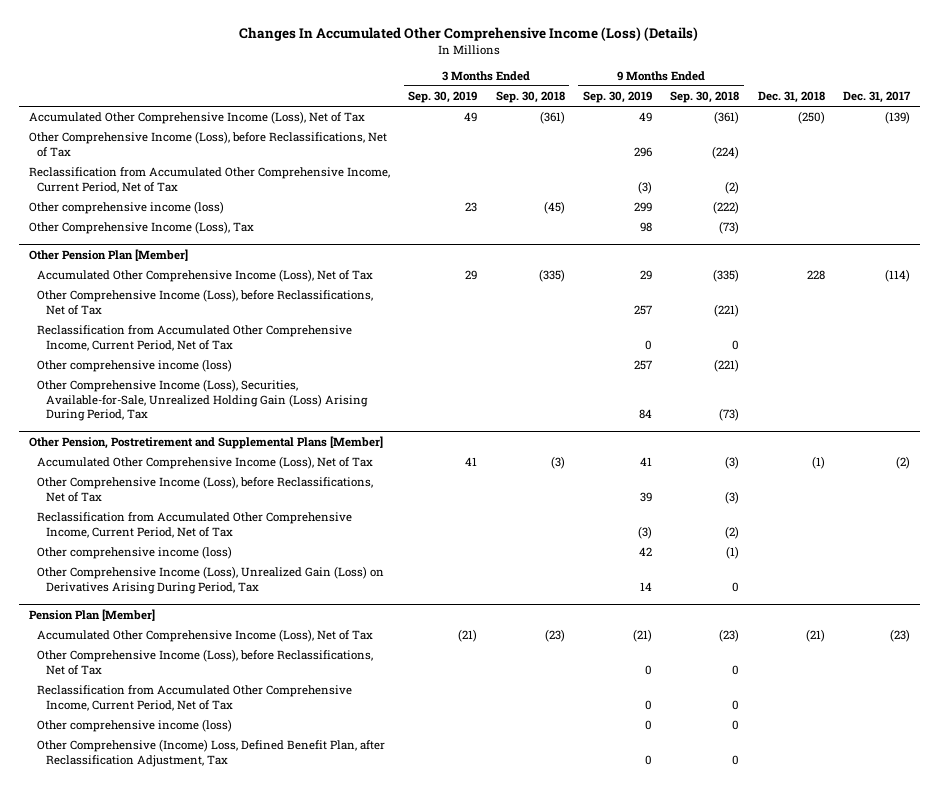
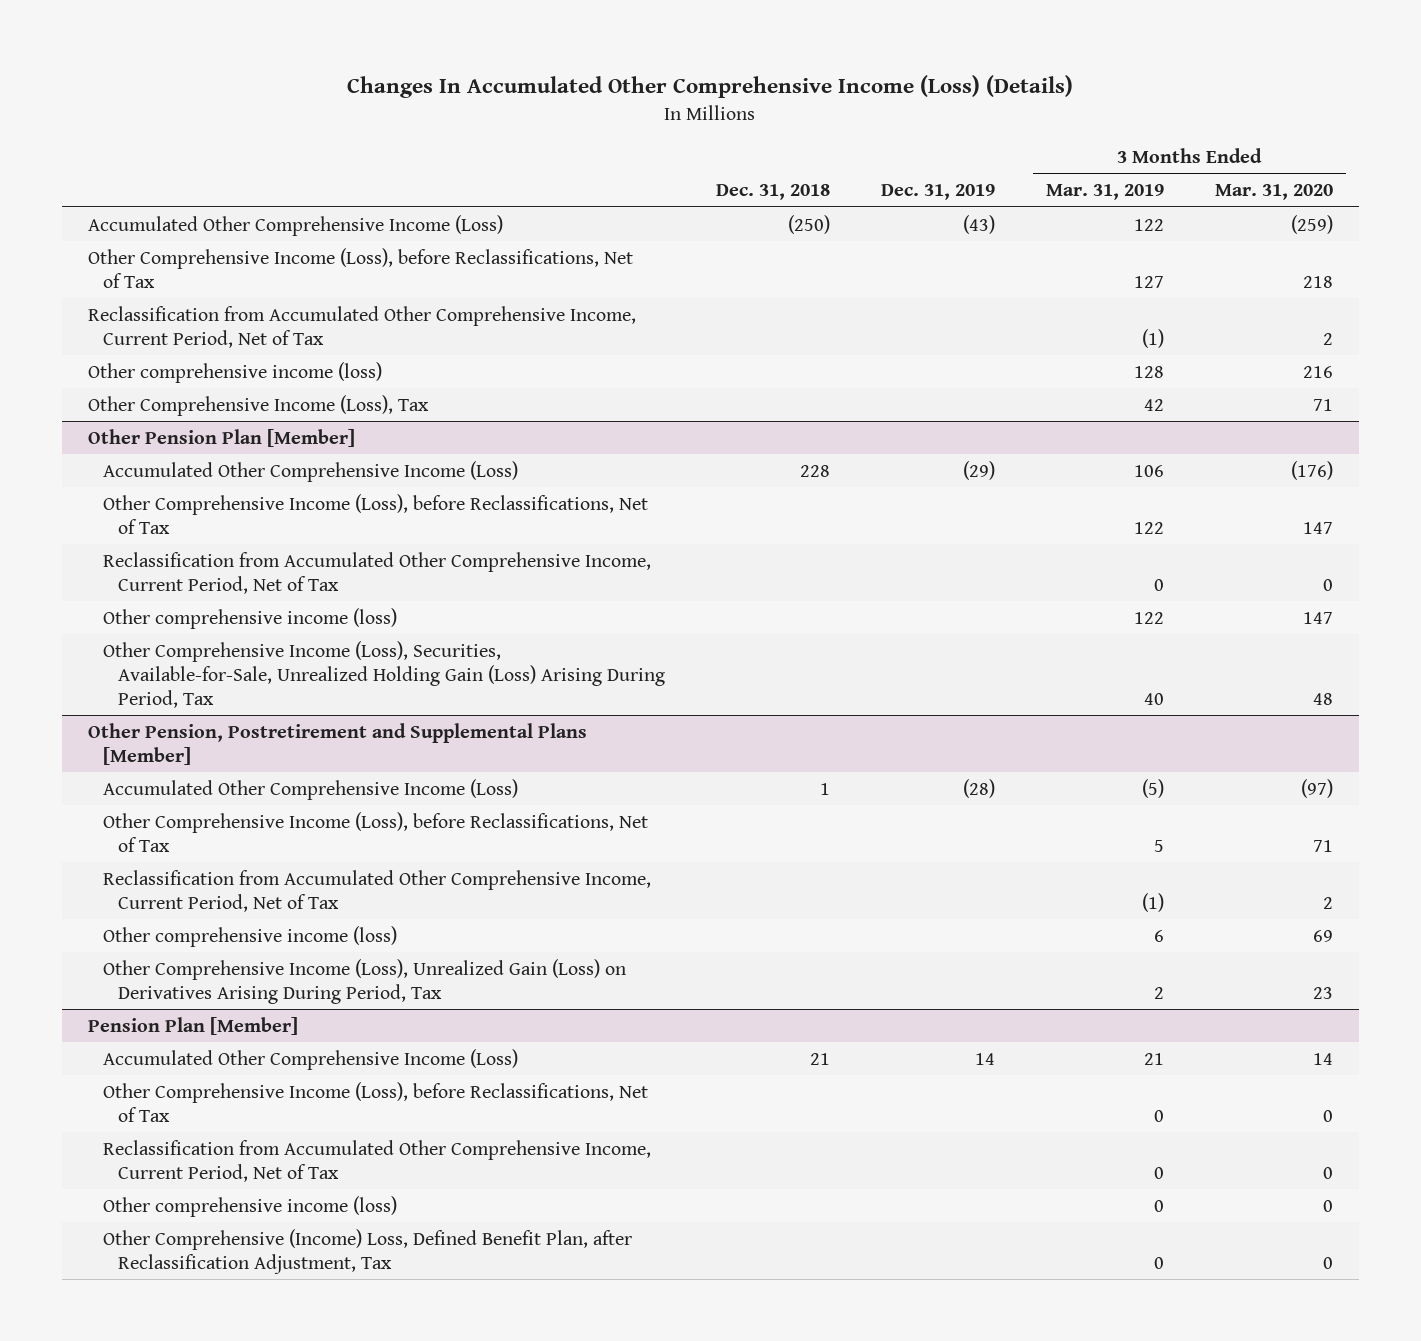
- | 3 Months Ended Sep. 30, 2019 | 3 Months Ended Sep. 30, 2018 | 9 Months Ended Sep. 30, 2019 | 9 Months Ended Sep. 30, 2018 | Dec. 31, 2018 | Dec. 31, 2017
+ | Dec. 31, 2018 | Dec. 31, 2019 | 3 Months Ended Mar. 31, 2019 | 3 Months Ended Mar. 31, 2020
- Accumulated Other Comprehensive Income (Loss), Net of Tax | 49 | (361) | 49 | (361) | (250) | (139)
+ Accumulated Other Comprehensive Income (Loss) | (250) | (43) | 122 | (259)
@ Other Pension Plan [Member]
- Accumulated Other Comprehensive Income (Loss), Net of Tax | 29 | (335) | 29 | (335) | 228 | (114)
+ Accumulated Other Comprehensive Income (Loss) | 228 | (29) | 106 | (176)
@ Other Pension, Postretirement and Supplemental Plans [Member]
- Accumulated Other Comprehensive Income (Loss), Net of Tax | 41 | (3) | 41 | (3) | (1) | (2)
+ Accumulated Other Comprehensive Income (Loss) | 1 | (28) | (5) | (97)
@ Pension Plan [Member]
- Accumulated Other Comprehensive Income (Loss), Net of Tax | (21) | (23) | (21) | (23) | (21) | (23)
+ Accumulated Other Comprehensive Income (Loss) | 21 | 14 | 21 | 14

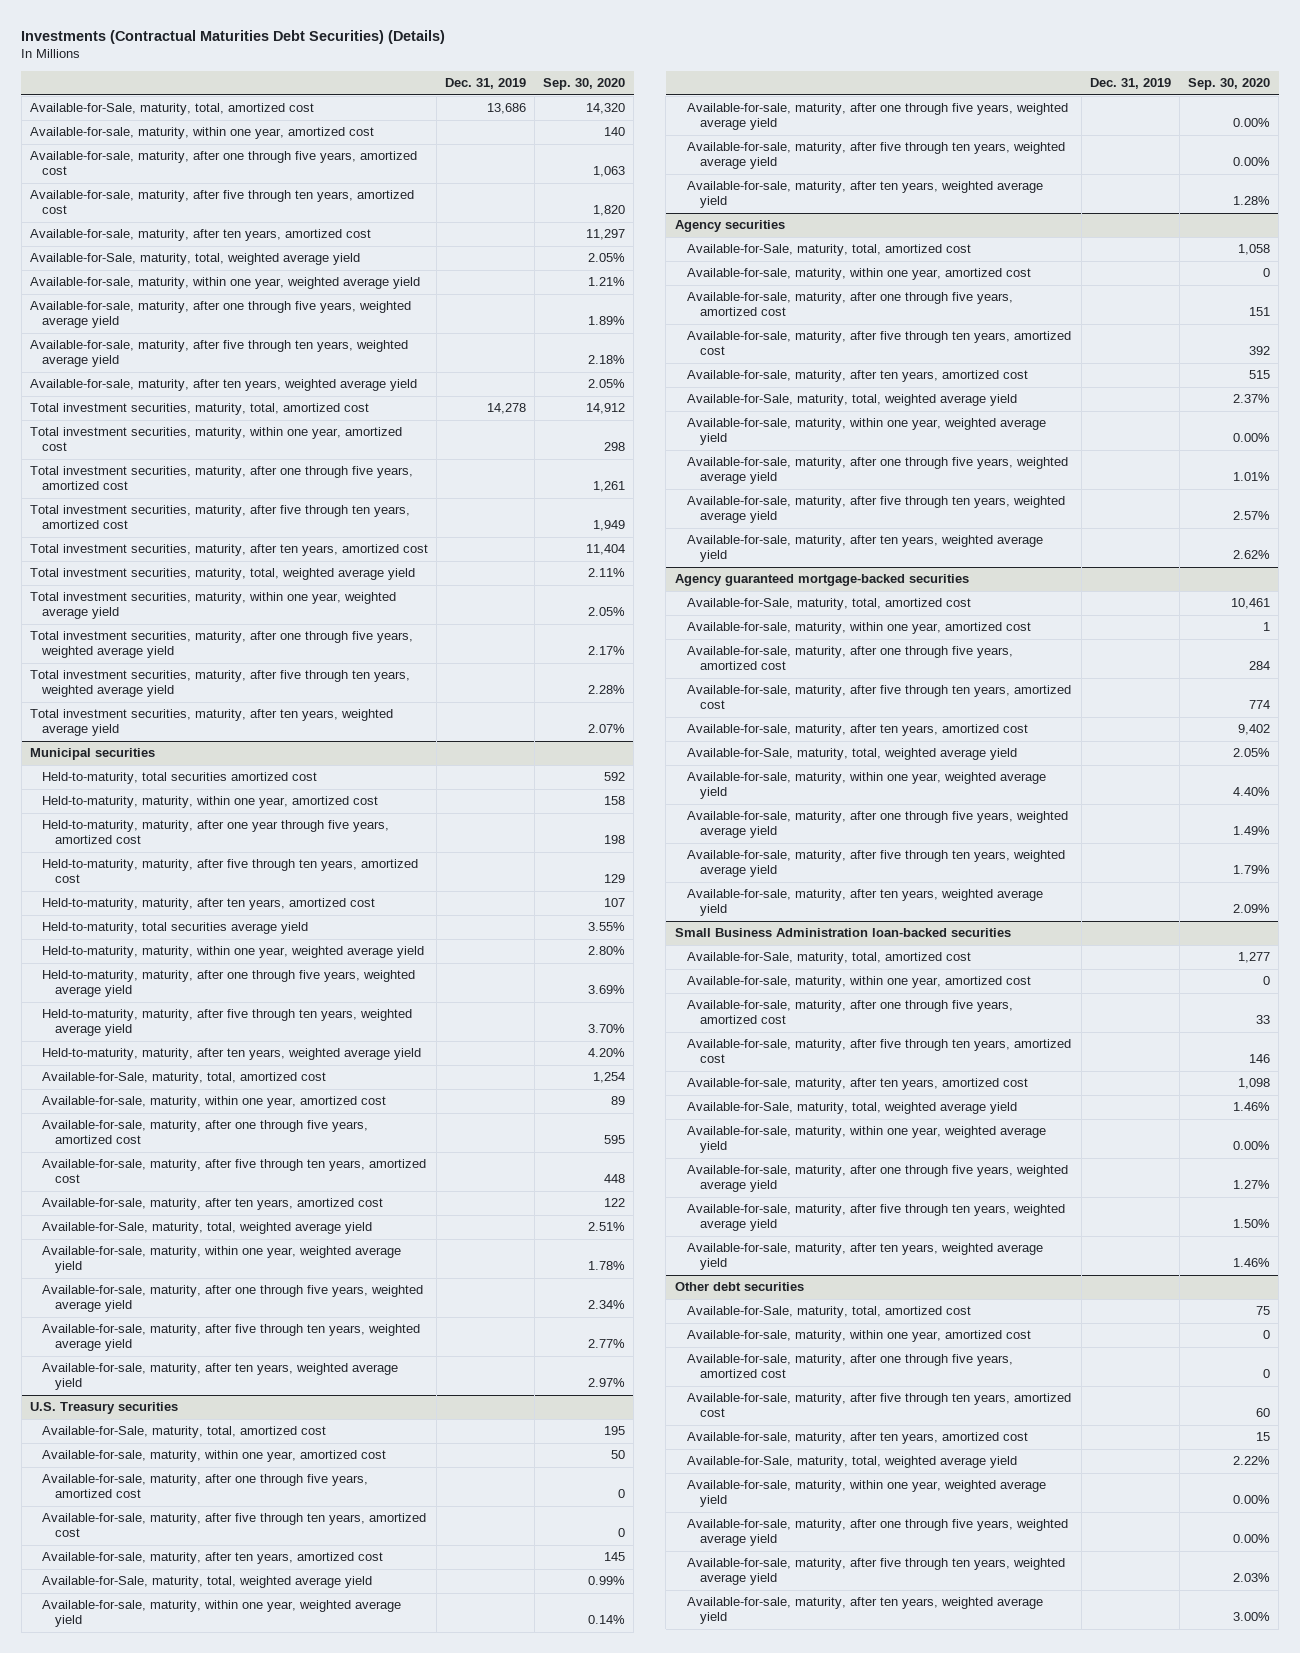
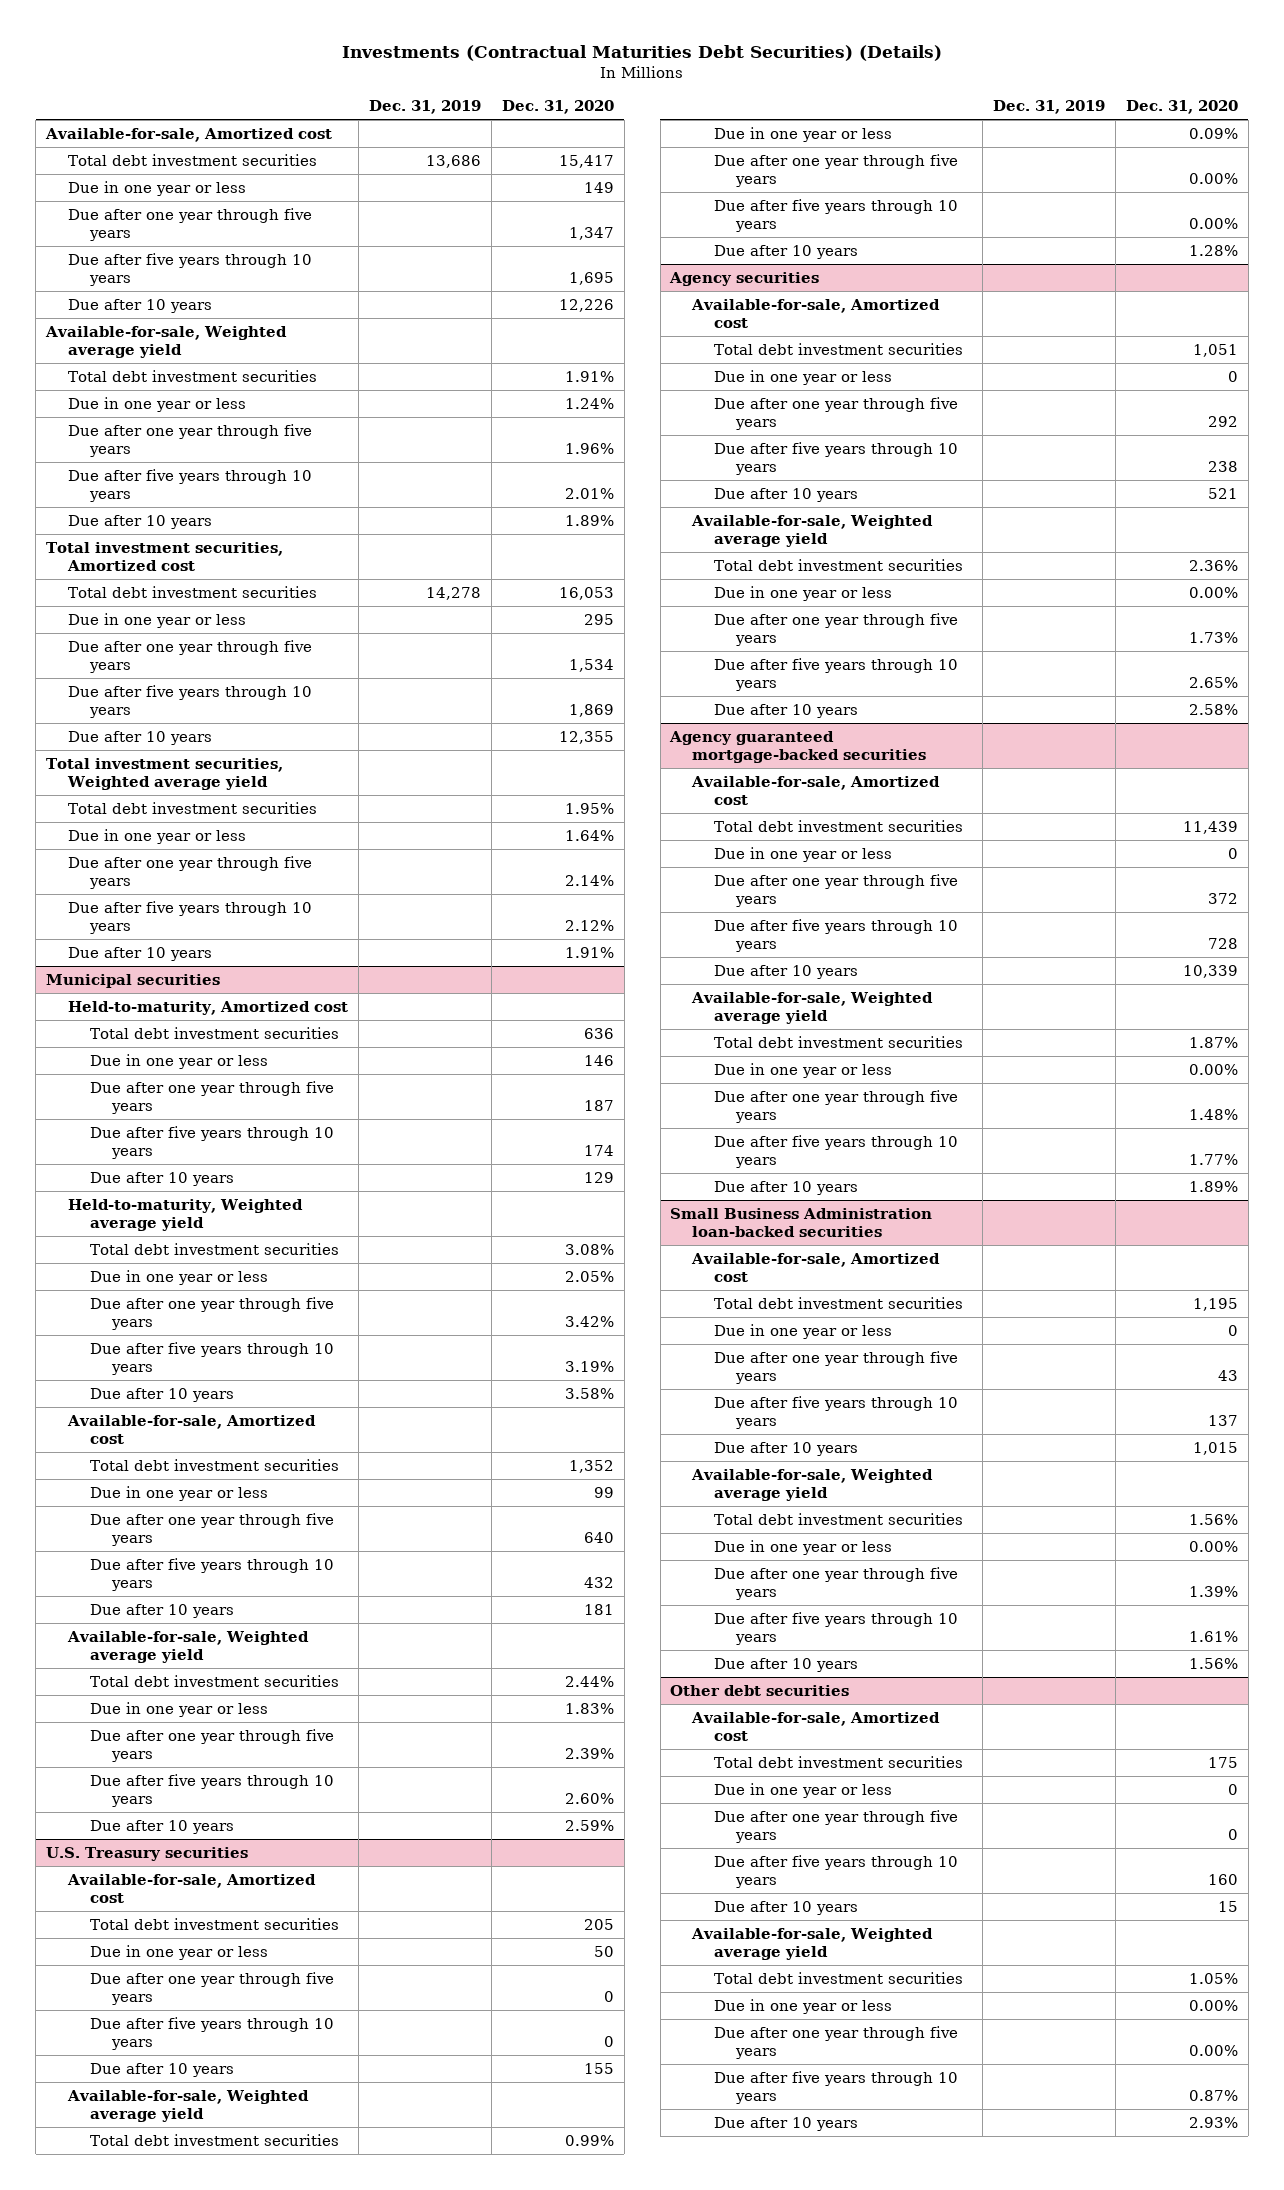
- | Dec. 31, 2019 | Sep. 30, 2020
+ | Dec. 31, 2019 | Dec. 31, 2020
- Available-for-Sale, maturity, total, amortized cost | 13,686 | 14,320
- Available-for-sale, maturity, within one year, amortized cost | | 140
- Available-for-sale, maturity, after one through five years, amortized cost | | 1,063
- Available-for-sale, maturity, after five through ten years, amortized cost | | 1,820
- Available-for-sale, maturity, after ten years, amortized cost | | 11,297
- Available-for-Sale, maturity, total, weighted average yield | | 2.05%
- Available-for-sale, maturity, within one year, weighted average yield | | 1.21%
- Available-for-sale, maturity, after one through five years, weighted average yield | | 1.89%
- Available-for-sale, maturity, after five through ten years, weighted average yield | | 2.18%
- Available-for-sale, maturity, after ten years, weighted average yield | | 2.05%
- Total investment securities, maturity, total, amortized cost | 14,278 | 14,912
- Total investment securities, maturity, within one year, amortized cost | | 298
- Total investment securities, maturity, after one through five years, amortized cost | | 1,261
- Total investment securities, maturity, after five through ten years, amortized cost | | 1,949
- Total investment securities, maturity, after ten years, amortized cost | | 11,404
- Total investment securities, maturity, total, weighted average yield | | 2.11%
- Total investment securities, maturity, within one year, weighted average yield | | 2.05%
- Total investment securities, maturity, after one through five years, weighted average yield | | 2.17%
- Total investment securities, maturity, after five through ten years, weighted average yield | | 2.28%
- Total investment securities, maturity, after ten years, weighted average yield | | 2.07%
+ Available-for-sale, Amortized cost
+ Total debt investment securities | 13,686 | 15,417
+ Due in one year or less | | 149
+ Due after one year through five years | | 1,347
+ Due after five years through 10 years | | 1,695
+ Due after 10 years | | 12,226
+ Available-for-sale, Weighted average yield
+ Total debt investment securities | | 1.91%
+ Due in one year or less | | 1.24%
+ Due after one year through five years | | 1.96%
+ Due after five years through 10 years | | 2.01%
+ Due after 10 years | | 1.89%
+ Total investment securities, Amortized cost
+ Total debt investment securities | 14,278 | 16,053
+ Due in one year or less | | 295
+ Due after one year through five years | | 1,534
+ Due after five years through 10 years | | 1,869
+ Due after 10 years | | 12,355
+ Total investment securities, Weighted average yield
+ Total debt investment securities | | 1.95%
+ Due in one year or less | | 1.64%
+ Due after one year through five years | | 2.14%
+ Due after five years through 10 years | | 2.12%
+ Due after 10 years | | 1.91%
@ Municipal securities
- Held-to-maturity, total securities amortized cost | | 592
- Held-to-maturity, maturity, within one year, amortized cost | | 158
- Held-to-maturity, maturity, after one year through five years, amortized cost | | 198
- Held-to-maturity, maturity, after five through ten years, amortized cost | | 129
- Held-to-maturity, maturity, after ten years, amortized cost | | 107
- Held-to-maturity, total securities average yield | | 3.55%
- Held-to-maturity, maturity, within one year, weighted average yield | | 2.80%
- Held-to-maturity, maturity, after one through five years, weighted average yield | | 3.69%
- Held-to-maturity, maturity, after five through ten years, weighted average yield | | 3.70%
- Held-to-maturity, maturity, after ten years, weighted average yield | | 4.20%
- Available-for-Sale, maturity, total, amortized cost | | 1,254
- Available-for-sale, maturity, within one year, amortized cost | | 89
- Available-for-sale, maturity, after one through five years, amortized cost | | 595
- Available-for-sale, maturity, after five through ten years, amortized cost | | 448
- Available-for-sale, maturity, after ten years, amortized cost | | 122
- Available-for-Sale, maturity, total, weighted average yield | | 2.51%
- Available-for-sale, maturity, within one year, weighted average yield | | 1.78%
- Available-for-sale, maturity, after one through five years, weighted average yield | | 2.34%
- Available-for-sale, maturity, after five through ten years, weighted average yield | | 2.77%
- Available-for-sale, maturity, after ten years, weighted average yield | | 2.97%
+ Held-to-maturity, Amortized cost
+ Total debt investment securities | | 636
+ Due in one year or less | | 146
+ Due after one year through five years | | 187
+ Due after five years through 10 years | | 174
+ Due after 10 years | | 129
+ Held-to-maturity, Weighted average yield
+ Total debt investment securities | | 3.08%
+ Due in one year or less | | 2.05%
+ Due after one year through five years | | 3.42%
+ Due after five years through 10 years | | 3.19%
+ Due after 10 years | | 3.58%
+ Available-for-sale, Amortized cost
+ Total debt investment securities | | 1,352
+ Due in one year or less | | 99
+ Due after one year through five years | | 640
+ Due after five years through 10 years | | 432
+ Due after 10 years | | 181
+ Available-for-sale, Weighted average yield
+ Total debt investment securities | | 2.44%
+ Due in one year or less | | 1.83%
+ Due after one year through five years | | 2.39%
+ Due after five years through 10 years | | 2.60%
+ Due after 10 years | | 2.59%
@ U.S. Treasury securities
- Available-for-Sale, maturity, total, amortized cost | | 195
- Available-for-sale, maturity, within one year, amortized cost | | 50
- Available-for-sale, maturity, after one through five years, amortized cost | | 0
- Available-for-sale, maturity, after five through ten years, amortized cost | | 0
- Available-for-sale, maturity, after ten years, amortized cost | | 145
- Available-for-Sale, maturity, total, weighted average yield | | 0.99%
- Available-for-sale, maturity, within one year, weighted average yield | | 0.14%
- Available-for-sale, maturity, after one through five years, weighted average yield | | 0.00%
- Available-for-sale, maturity, after five through ten years, weighted average yield | | 0.00%
- Available-for-sale, maturity, after ten years, weighted average yield | | 1.28%
+ Available-for-sale, Amortized cost
+ Total debt investment securities | | 205
+ Due in one year or less | | 50
+ Due after one year through five years | | 0
+ Due after five years through 10 years | | 0
+ Due after 10 years | | 155
+ Available-for-sale, Weighted average yield
+ Total debt investment securities | | 0.99%
+ Due in one year or less | | 0.09%
+ Due after one year through five years | | 0.00%
+ Due after five years through 10 years | | 0.00%
+ Due after 10 years | | 1.28%
@ Agency securities
- Available-for-Sale, maturity, total, amortized cost | | 1,058
- Available-for-sale, maturity, within one year, amortized cost | | 0
- Available-for-sale, maturity, after one through five years, amortized cost | | 151
- Available-for-sale, maturity, after five through ten years, amortized cost | | 392
- Available-for-sale, maturity, after ten years, amortized cost | | 515
- Available-for-Sale, maturity, total, weighted average yield | | 2.37%
- Available-for-sale, maturity, within one year, weighted average yield | | 0.00%
- Available-for-sale, maturity, after one through five years, weighted average yield | | 1.01%
- Available-for-sale, maturity, after five through ten years, weighted average yield | | 2.57%
- Available-for-sale, maturity, after ten years, weighted average yield | | 2.62%
+ Available-for-sale, Amortized cost
+ Total debt investment securities | | 1,051
+ Due in one year or less | | 0
+ Due after one year through five years | | 292
+ Due after five years through 10 years | | 238
+ Due after 10 years | | 521
+ Available-for-sale, Weighted average yield
+ Total debt investment securities | | 2.36%
+ Due in one year or less | | 0.00%
+ Due after one year through five years | | 1.73%
+ Due after five years through 10 years | | 2.65%
+ Due after 10 years | | 2.58%
@ Agency guaranteed mortgage-backed securities
- Available-for-Sale, maturity, total, amortized cost | | 10,461
- Available-for-sale, maturity, within one year, amortized cost | | 1
- Available-for-sale, maturity, after one through five years, amortized cost | | 284
- Available-for-sale, maturity, after five through ten years, amortized cost | | 774
- Available-for-sale, maturity, after ten years, amortized cost | | 9,402
- Available-for-Sale, maturity, total, weighted average yield | | 2.05%
- Available-for-sale, maturity, within one year, weighted average yield | | 4.40%
- Available-for-sale, maturity, after one through five years, weighted average yield | | 1.49%
- Available-for-sale, maturity, after five through ten years, weighted average yield | | 1.79%
- Available-for-sale, maturity, after ten years, weighted average yield | | 2.09%
+ Available-for-sale, Amortized cost
+ Total debt investment securities | | 11,439
+ Due in one year or less | | 0
+ Due after one year through five years | | 372
+ Due after five years through 10 years | | 728
+ Due after 10 years | | 10,339
+ Available-for-sale, Weighted average yield
+ Total debt investment securities | | 1.87%
+ Due in one year or less | | 0.00%
+ Due after one year through five years | | 1.48%
+ Due after five years through 10 years | | 1.77%
+ Due after 10 years | | 1.89%
@ Small Business Administration loan-backed securities
- Available-for-Sale, maturity, total, amortized cost | | 1,277
- Available-for-sale, maturity, within one year, amortized cost | | 0
- Available-for-sale, maturity, after one through five years, amortized cost | | 33
- Available-for-sale, maturity, after five through ten years, amortized cost | | 146
- Available-for-sale, maturity, after ten years, amortized cost | | 1,098
- Available-for-Sale, maturity, total, weighted average yield | | 1.46%
- Available-for-sale, maturity, within one year, weighted average yield | | 0.00%
- Available-for-sale, maturity, after one through five years, weighted average yield | | 1.27%
- Available-for-sale, maturity, after five through ten years, weighted average yield | | 1.50%
- Available-for-sale, maturity, after ten years, weighted average yield | | 1.46%
+ Available-for-sale, Amortized cost
+ Total debt investment securities | | 1,195
+ Due in one year or less | | 0
+ Due after one year through five years | | 43
+ Due after five years through 10 years | | 137
+ Due after 10 years | | 1,015
+ Available-for-sale, Weighted average yield
+ Total debt investment securities | | 1.56%
+ Due in one year or less | | 0.00%
+ Due after one year through five years | | 1.39%
+ Due after five years through 10 years | | 1.61%
+ Due after 10 years | | 1.56%
@ Other debt securities
- Available-for-Sale, maturity, total, amortized cost | | 75
- Available-for-sale, maturity, within one year, amortized cost | | 0
- Available-for-sale, maturity, after one through five years, amortized cost | | 0
- Available-for-sale, maturity, after five through ten years, amortized cost | | 60
- Available-for-sale, maturity, after ten years, amortized cost | | 15
- Available-for-Sale, maturity, total, weighted average yield | | 2.22%
- Available-for-sale, maturity, within one year, weighted average yield | | 0.00%
- Available-for-sale, maturity, after one through five years, weighted average yield | | 0.00%
- Available-for-sale, maturity, after five through ten years, weighted average yield | | 2.03%
- Available-for-sale, maturity, after ten years, weighted average yield | | 3.00%
+ Available-for-sale, Amortized cost
+ Total debt investment securities | | 175
+ Due in one year or less | | 0
+ Due after one year through five years | | 0
+ Due after five years through 10 years | | 160
+ Due after 10 years | | 15
+ Available-for-sale, Weighted average yield
+ Total debt investment securities | | 1.05%
+ Due in one year or less | | 0.00%
+ Due after one year through five years | | 0.00%
+ Due after five years through 10 years | | 0.87%
+ Due after 10 years | | 2.93%

